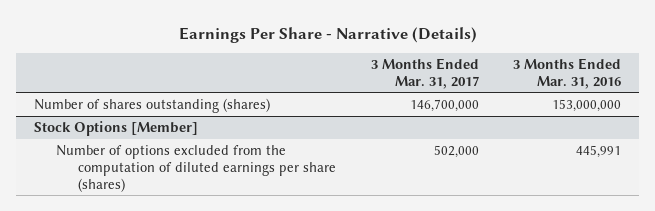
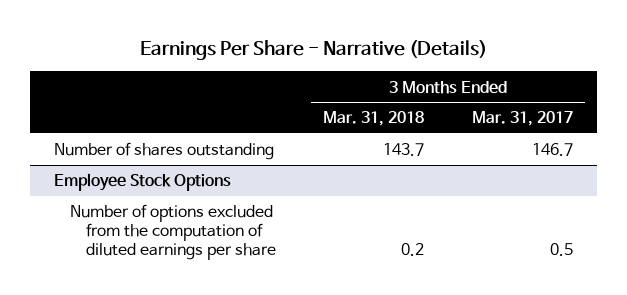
- | 3 Months Ended Mar. 31, 2017 | 3 Months Ended Mar. 31, 2016
+ | 3 Months Ended Mar. 31, 2018 | 3 Months Ended Mar. 31, 2017
- Number of shares outstanding (shares) | 146,700,000 | 153,000,000
- Stock Options [Member]
- Number of options excluded from the computation of diluted earnings per share (shares) | 502,000 | 445,991
+ Number of shares outstanding | 143.7 | 146.7
+ Employee Stock Options
+ Number of options excluded from the computation of diluted earnings per share | 0.2 | 0.5

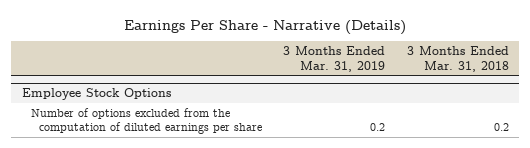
- | 3 Months Ended Mar. 31, 2018 | 3 Months Ended Mar. 31, 2017
+ | 3 Months Ended Mar. 31, 2019 | 3 Months Ended Mar. 31, 2018
- Number of shares outstanding | 143.7 | 146.7

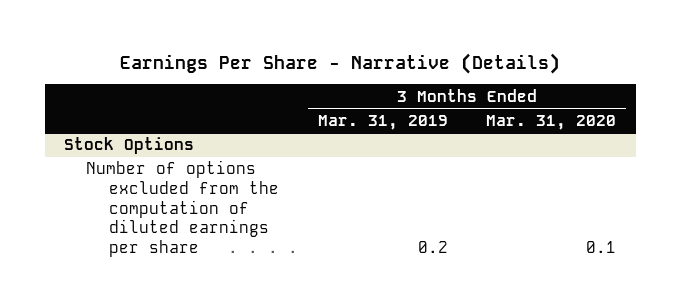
- | 3 Months Ended Mar. 31, 2019 | 3 Months Ended Mar. 31, 2018
+ | 3 Months Ended Mar. 31, 2019 | 3 Months Ended Mar. 31, 2020
- Employee Stock Options
+ Stock Options

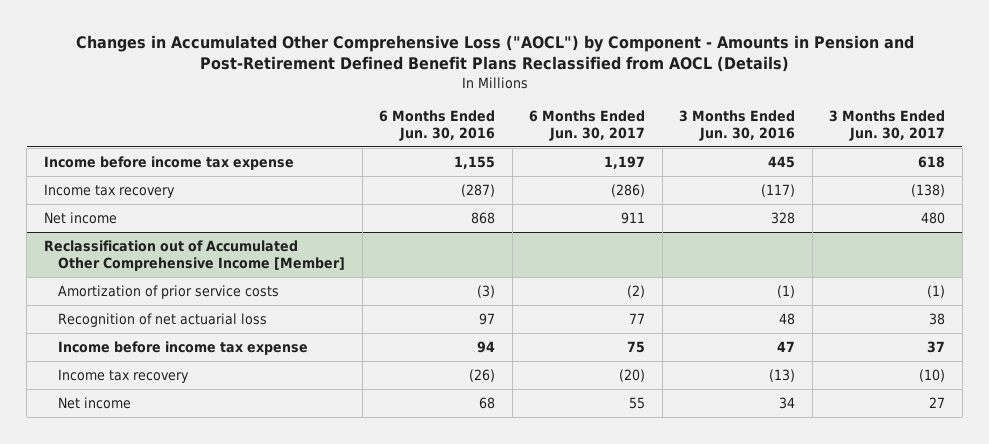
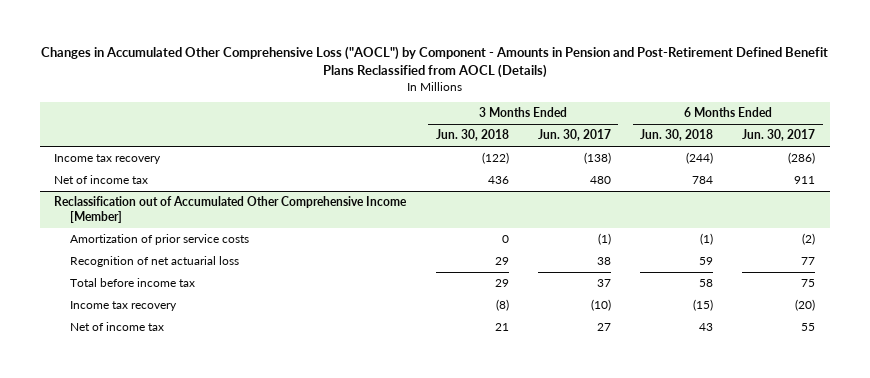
- | 6 Months Ended Jun. 30, 2016 | 6 Months Ended Jun. 30, 2017 | 3 Months Ended Jun. 30, 2016 | 3 Months Ended Jun. 30, 2017
+ | 3 Months Ended Jun. 30, 2018 | 3 Months Ended Jun. 30, 2017 | 6 Months Ended Jun. 30, 2018 | 6 Months Ended Jun. 30, 2017
- Income before income tax expense | 1,155 | 1,197 | 445 | 618
- Net income | 868 | 911 | 328 | 480
+ Net of income tax | 436 | 480 | 784 | 911
@ Reclassification out of Accumulated Other Comprehensive Income [Member]
- Income before income tax expense | 94 | 75 | 47 | 37
+ Total before income tax | 29 | 37 | 58 | 75
- Net income | 68 | 55 | 34 | 27
+ Net of income tax | 21 | 27 | 43 | 55

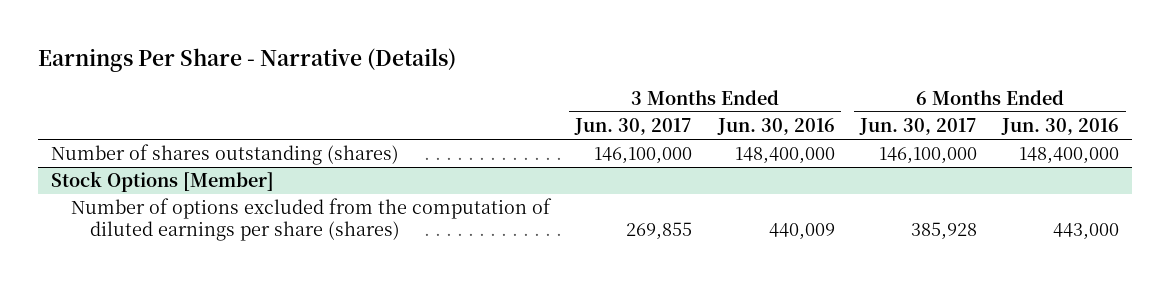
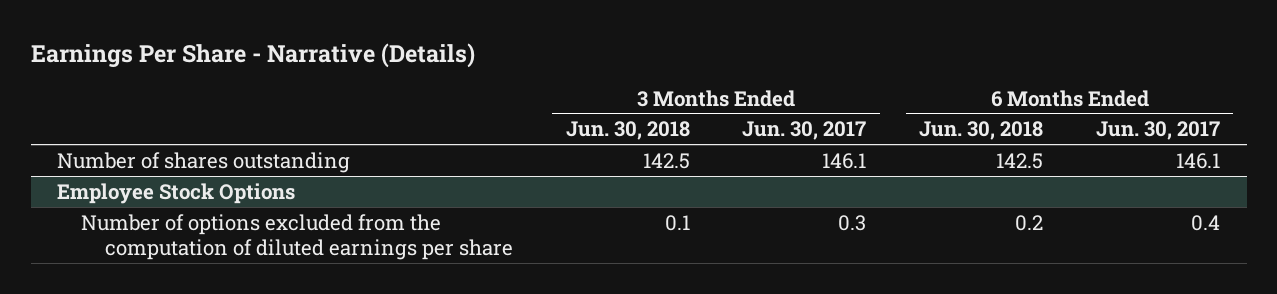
- | 3 Months Ended Jun. 30, 2017 | 3 Months Ended Jun. 30, 2016 | 6 Months Ended Jun. 30, 2017 | 6 Months Ended Jun. 30, 2016
+ | 3 Months Ended Jun. 30, 2018 | 3 Months Ended Jun. 30, 2017 | 6 Months Ended Jun. 30, 2018 | 6 Months Ended Jun. 30, 2017
- Number of shares outstanding (shares) | 146,100,000 | 148,400,000 | 146,100,000 | 148,400,000
- Stock Options [Member]
- Number of options excluded from the computation of diluted earnings per share (shares) | 269,855 | 440,009 | 385,928 | 443,000
+ Number of shares outstanding | 142.5 | 146.1 | 142.5 | 146.1
+ Employee Stock Options
+ Number of options excluded from the computation of diluted earnings per share | 0.1 | 0.3 | 0.2 | 0.4

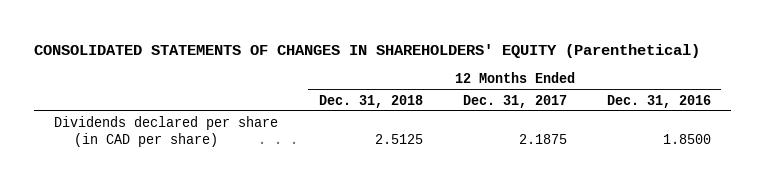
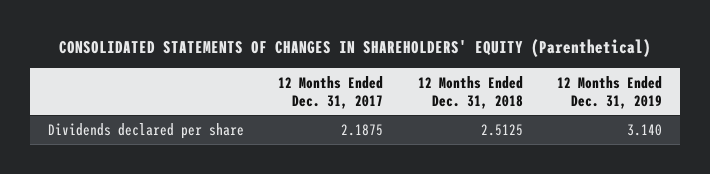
- | 12 Months Ended Dec. 31, 2018 | 12 Months Ended Dec. 31, 2017 | 12 Months Ended Dec. 31, 2016
+ | 12 Months Ended Dec. 31, 2017 | 12 Months Ended Dec. 31, 2018 | 12 Months Ended Dec. 31, 2019
- Dividends declared per share (in CAD per share) | 2.5125 | 2.1875 | 1.8500
+ Dividends declared per share | 2.1875 | 2.5125 | 3.140

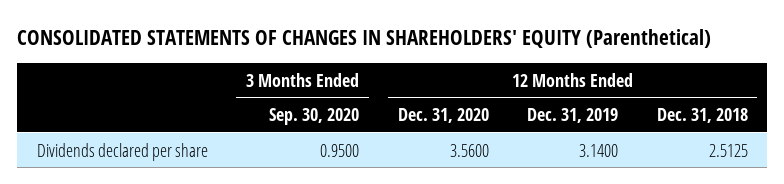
- | 12 Months Ended Dec. 31, 2017 | 12 Months Ended Dec. 31, 2018 | 12 Months Ended Dec. 31, 2019
+ | 3 Months Ended Sep. 30, 2020 | 12 Months Ended Dec. 31, 2020 | 12 Months Ended Dec. 31, 2019 | 12 Months Ended Dec. 31, 2018
- Dividends declared per share | 2.1875 | 2.5125 | 3.140
+ Dividends declared per share | 0.9500 | 3.5600 | 3.1400 | 2.5125

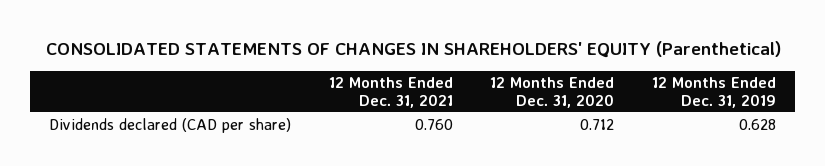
- | 3 Months Ended Sep. 30, 2020 | 12 Months Ended Dec. 31, 2020 | 12 Months Ended Dec. 31, 2019 | 12 Months Ended Dec. 31, 2018
+ | 12 Months Ended Dec. 31, 2021 | 12 Months Ended Dec. 31, 2020 | 12 Months Ended Dec. 31, 2019
- Dividends declared per share | 0.9500 | 3.5600 | 3.1400 | 2.5125
+ Dividends declared (CAD per share) | 0.760 | 0.712 | 0.628

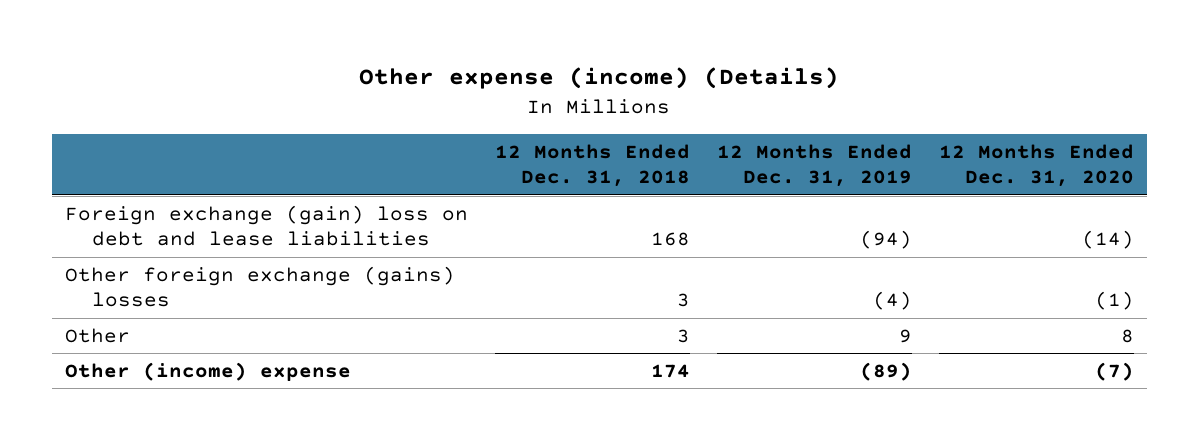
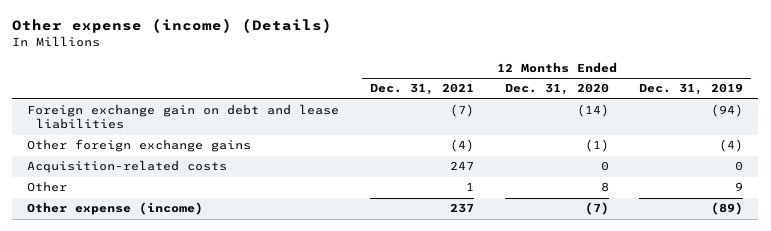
- | 12 Months Ended Dec. 31, 2018 | 12 Months Ended Dec. 31, 2019 | 12 Months Ended Dec. 31, 2020
+ | 12 Months Ended Dec. 31, 2021 | 12 Months Ended Dec. 31, 2020 | 12 Months Ended Dec. 31, 2019
- Foreign exchange (gain) loss on debt and lease liabilities | 168 | (94) | (14)
- Other foreign exchange (gains) losses | 3 | (4) | (1)
+ Foreign exchange gain on debt and lease liabilities | (7) | (14) | (94)
+ Other foreign exchange gains | (4) | (1) | (4)
+ Acquisition-related costs | 247 | 0 | 0
- Other (income) expense | 174 | (89) | (7)
+ Other expense (income) | 237 | (7) | (89)

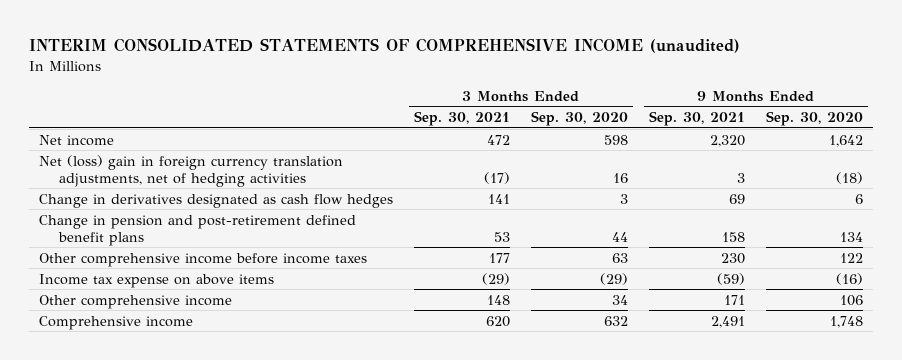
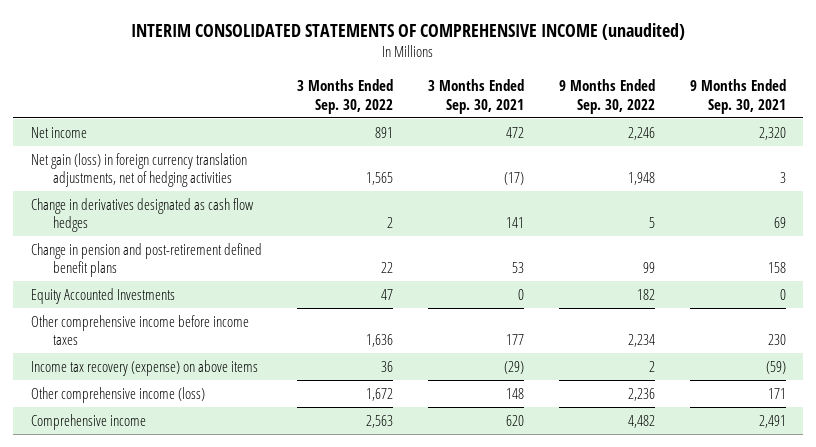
- | 3 Months Ended Sep. 30, 2021 | 3 Months Ended Sep. 30, 2020 | 9 Months Ended Sep. 30, 2021 | 9 Months Ended Sep. 30, 2020
+ | 3 Months Ended Sep. 30, 2022 | 3 Months Ended Sep. 30, 2021 | 9 Months Ended Sep. 30, 2022 | 9 Months Ended Sep. 30, 2021
- Net (loss) gain in foreign currency translation adjustments, net of hedging activities | (17) | 16 | 3 | (18)
+ Net gain (loss) in foreign currency translation adjustments, net of hedging activities | 1,565 | (17) | 1,948 | 3
+ Equity Accounted Investments | 47 | 0 | 182 | 0
- Income tax expense on above items | (29) | (29) | (59) | (16)
- Other comprehensive income | 148 | 34 | 171 | 106
+ Income tax recovery (expense) on above items | 36 | (29) | 2 | (59)
+ Other comprehensive income (loss) | 1,672 | 148 | 2,236 | 171

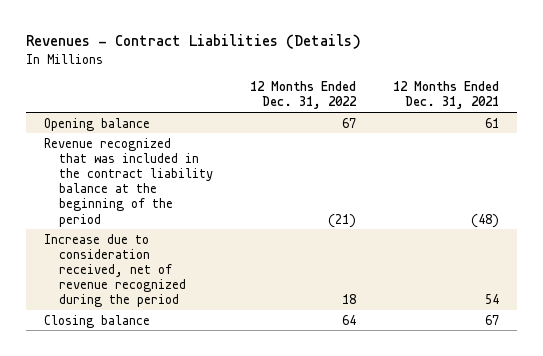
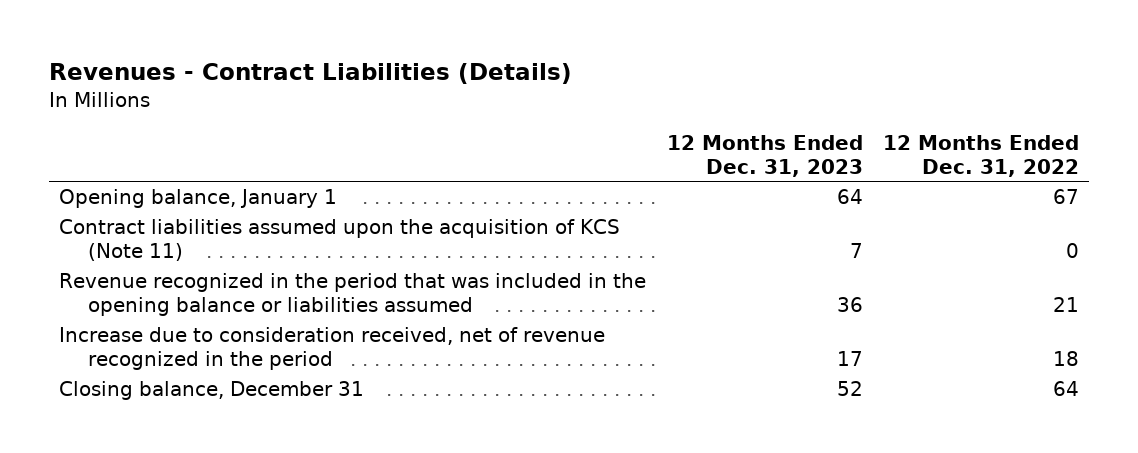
- | 12 Months Ended Dec. 31, 2022 | 12 Months Ended Dec. 31, 2021
+ | 12 Months Ended Dec. 31, 2023 | 12 Months Ended Dec. 31, 2022
- Opening balance | 67 | 61
- Revenue recognized that was included in the contract liability balance at the beginning of the period | (21) | (48)
- Increase due to consideration received, net of revenue recognized during the period | 18 | 54
- Closing balance | 64 | 67
+ Opening balance, January 1 | 64 | 67
+ Contract liabilities assumed upon the acquisition of KCS (Note 11) | 7 | 0
+ Revenue recognized in the period that was included in the opening balance or liabilities assumed | 36 | 21
+ Increase due to consideration received, net of revenue recognized in the period | 17 | 18
+ Closing balance, December 31 | 52 | 64

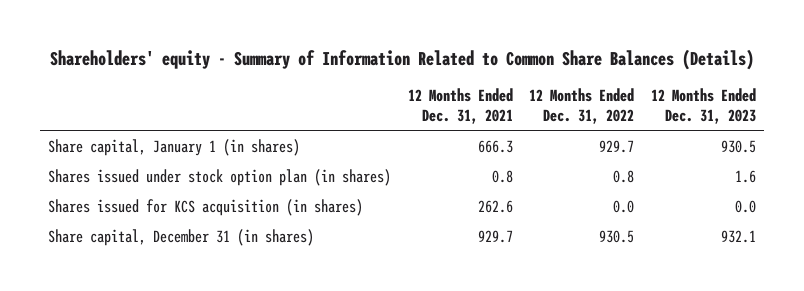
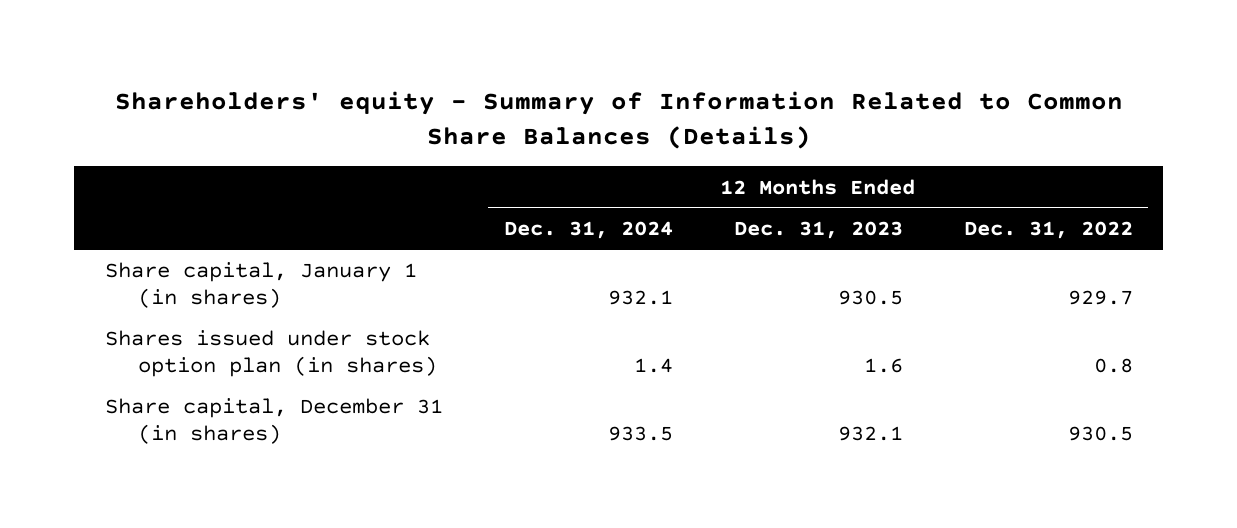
- | 12 Months Ended Dec. 31, 2021 | 12 Months Ended Dec. 31, 2022 | 12 Months Ended Dec. 31, 2023
+ | 12 Months Ended Dec. 31, 2024 | 12 Months Ended Dec. 31, 2023 | 12 Months Ended Dec. 31, 2022
- Shares issued for KCS acquisition (in shares) | 262.6 | 0.0 | 0.0

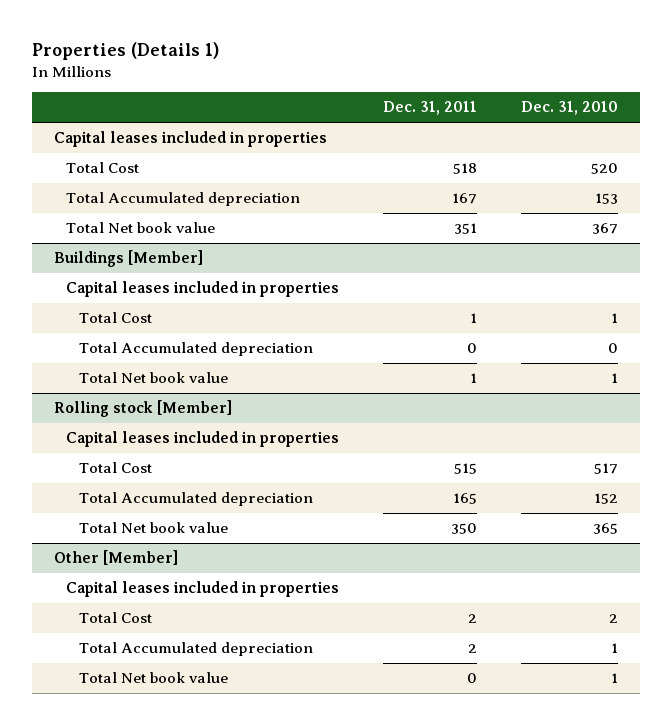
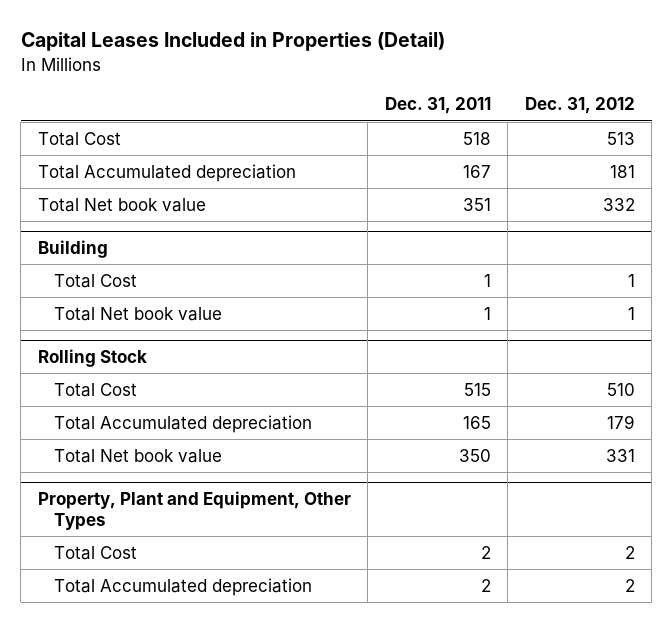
- Properties (Details 1)
+ Capital Leases Included in Properties (Detail)
- | Dec. 31, 2011 | Dec. 31, 2010
+ | Dec. 31, 2011 | Dec. 31, 2012
- Capital leases included in properties
- Buildings [Member]
- Capital leases included in properties
+ Building
- Total Accumulated depreciation | 0 | 0
- Rolling stock [Member]
- Capital leases included in properties
+ Rolling Stock
- Other [Member]
- Capital leases included in properties
+ Property, Plant and Equipment, Other Types
- Total Net book value | 0 | 1

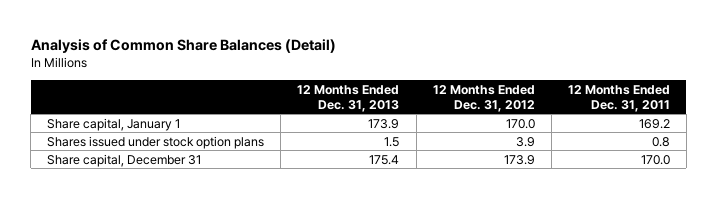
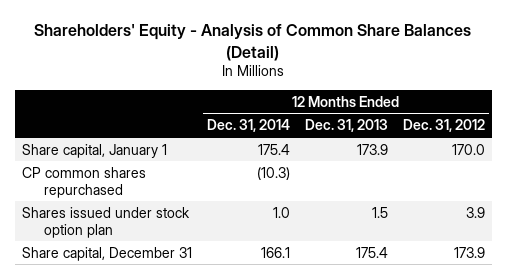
- Analysis of Common Share Balances (Detail)
+ Shareholders' Equity - Analysis of Common Share Balances (Detail)
- | 12 Months Ended Dec. 31, 2013 | 12 Months Ended Dec. 31, 2012 | 12 Months Ended Dec. 31, 2011
+ | 12 Months Ended Dec. 31, 2014 | 12 Months Ended Dec. 31, 2013 | 12 Months Ended Dec. 31, 2012
- Shares issued under stock option plans | 1.5 | 3.9 | 0.8
+ CP common shares repurchased | (10.3) | |
+ Shares issued under stock option plan | 1.0 | 1.5 | 3.9

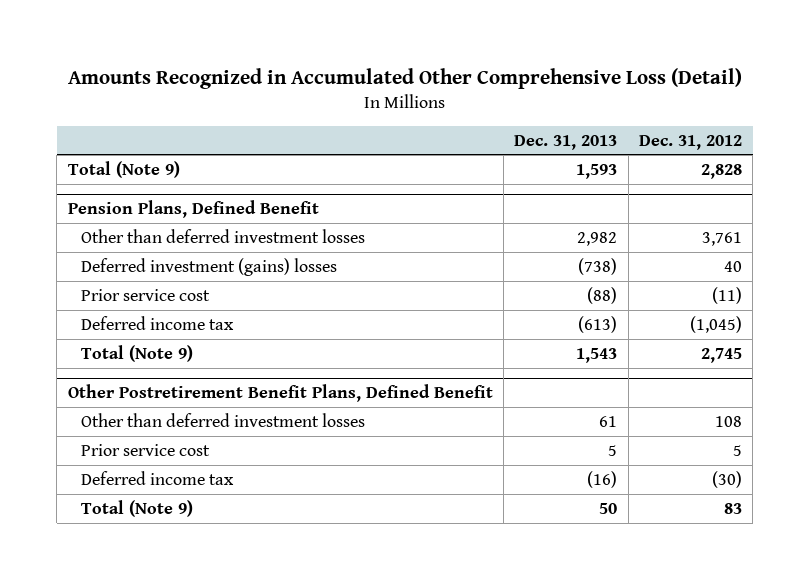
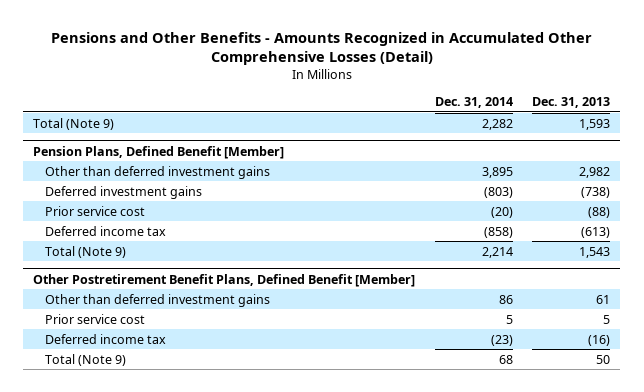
- Amounts Recognized in Accumulated Other Comprehensive Loss (Detail)
+ Pensions and Other Benefits - Amounts Recognized in Accumulated Other Comprehensive Losses (Detail)
- | Dec. 31, 2013 | Dec. 31, 2012
+ | Dec. 31, 2014 | Dec. 31, 2013
- Pension Plans, Defined Benefit
- Other than deferred investment losses | 2,982 | 3,761
- Deferred investment (gains) losses | (738) | 40
+ Pension Plans, Defined Benefit [Member]
+ Other than deferred investment gains | 3,895 | 2,982
+ Deferred investment gains | (803) | (738)
- Other Postretirement Benefit Plans, Defined Benefit
- Other than deferred investment losses | 61 | 108
+ Other Postretirement Benefit Plans, Defined Benefit [Member]
+ Other than deferred investment gains | 86 | 61

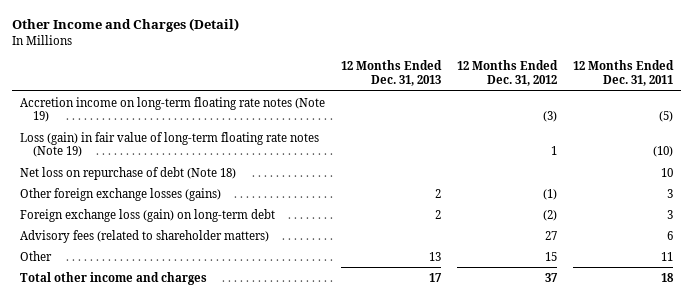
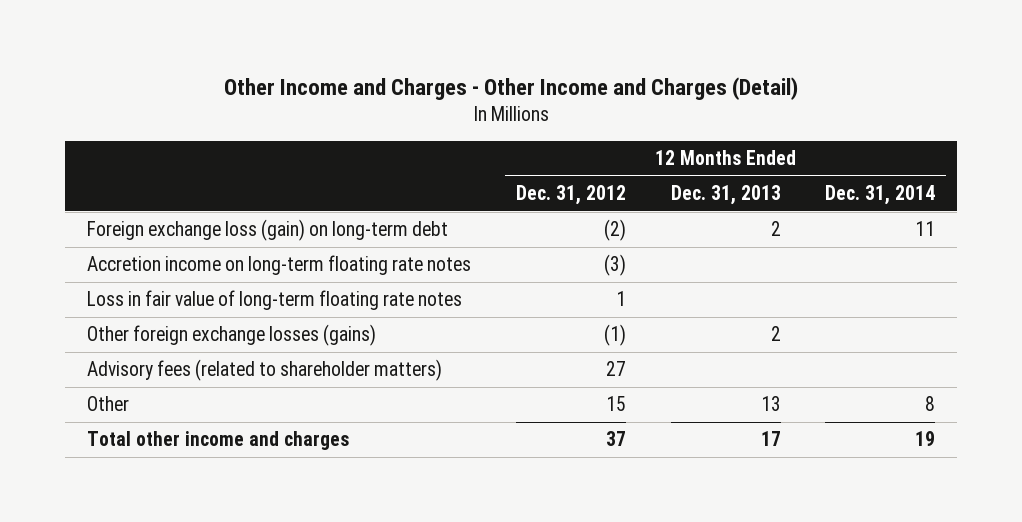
- Other Income and Charges (Detail)
+ Other Income and Charges - Other Income and Charges (Detail)
- | 12 Months Ended Dec. 31, 2013 | 12 Months Ended Dec. 31, 2012 | 12 Months Ended Dec. 31, 2011
+ | 12 Months Ended Dec. 31, 2012 | 12 Months Ended Dec. 31, 2013 | 12 Months Ended Dec. 31, 2014
- Accretion income on long-term floating rate notes (Note 19) | | (3) | (5)
- Loss (gain) in fair value of long-term floating rate notes (Note 19) | | 1 | (10)
- Net loss on repurchase of debt (Note 18) | | | 10
+ Accretion income on long-term floating rate notes | (3) | |
+ Loss in fair value of long-term floating rate notes | 1 | |
moved down: Other foreign exchange losses (gains) | (1) | 2 |

